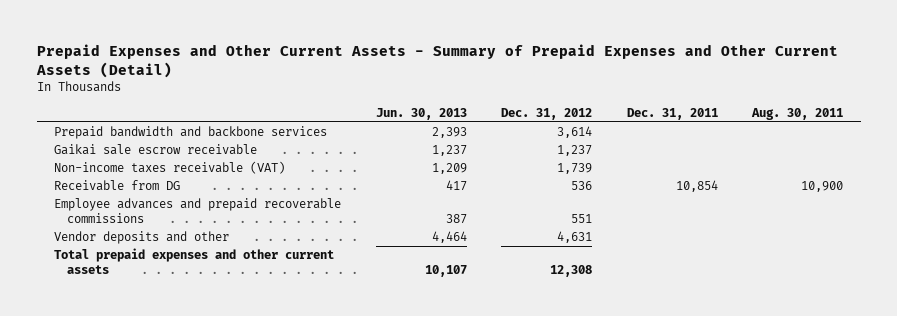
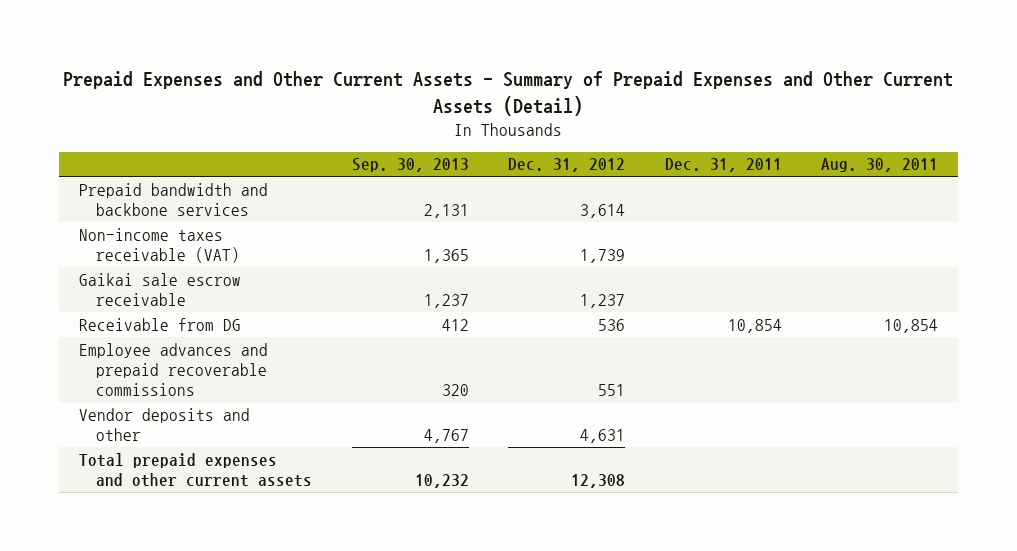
- | Jun. 30, 2013 | Dec. 31, 2012 | Dec. 31, 2011 | Aug. 30, 2011
+ | Sep. 30, 2013 | Dec. 31, 2012 | Dec. 31, 2011 | Aug. 30, 2011
- Receivable from DG | 417 | 536 | 10,854 | 10,900
moved down: Gaikai sale escrow receivable | 1,237 | 1,237 | |
+ Receivable from DG | 412 | 536 | 10,854 | 10,854

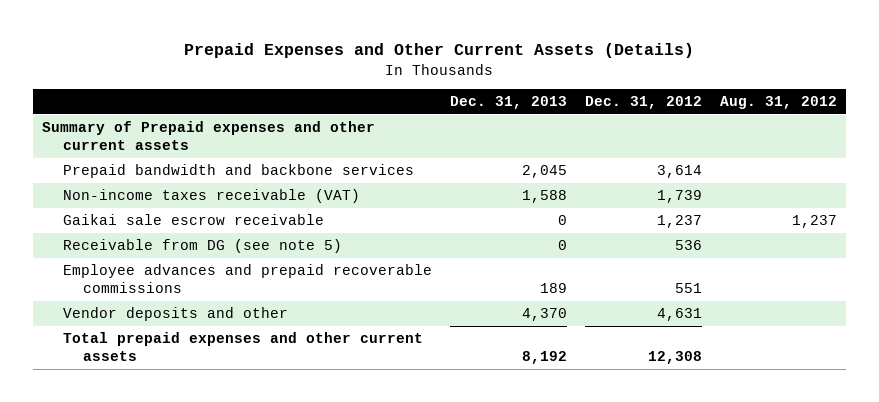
- Prepaid Expenses and Other Current Assets - Summary of Prepaid Expenses and Other Current Assets (Detail)
+ Prepaid Expenses and Other Current Assets (Details)
- | Sep. 30, 2013 | Dec. 31, 2012 | Dec. 31, 2011 | Aug. 30, 2011
+ | Dec. 31, 2013 | Dec. 31, 2012 | Aug. 31, 2012
+ Summary of Prepaid expenses and other current assets
- Receivable from DG | 412 | 536 | 10,854 | 10,854
+ Receivable from DG (see note 5) | 0 | 536 |

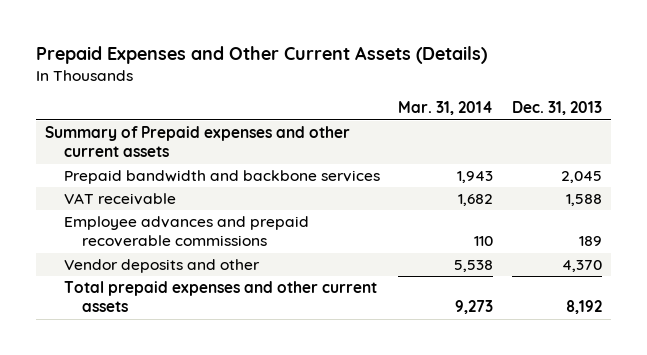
- | Dec. 31, 2013 | Dec. 31, 2012 | Aug. 31, 2012
+ | Mar. 31, 2014 | Dec. 31, 2013
- Non-income taxes receivable (VAT) | 1,588 | 1,739 |
- Gaikai sale escrow receivable | 0 | 1,237 | 1,237
- Receivable from DG (see note 5) | 0 | 536 |
+ VAT receivable | 1,682 | 1,588

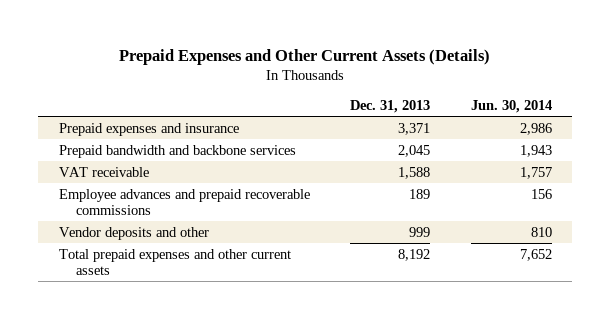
- | Mar. 31, 2014 | Dec. 31, 2013
+ | Dec. 31, 2013 | Jun. 30, 2014
- Summary of Prepaid expenses and other current assets
+ Prepaid expenses and insurance | 3,371 | 2,986
- Vendor deposits and other | 5,538 | 4,370
+ Vendor deposits and other | 999 | 810

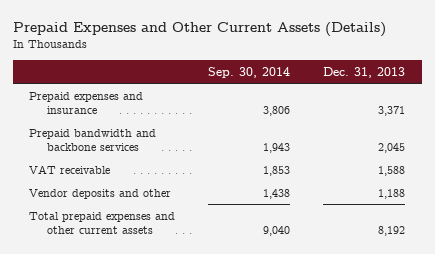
- | Dec. 31, 2013 | Jun. 30, 2014
+ | Sep. 30, 2014 | Dec. 31, 2013
- Employee advances and prepaid recoverable commissions | 189 | 156
- Vendor deposits and other | 999 | 810
+ Vendor deposits and other | 1,438 | 1,188

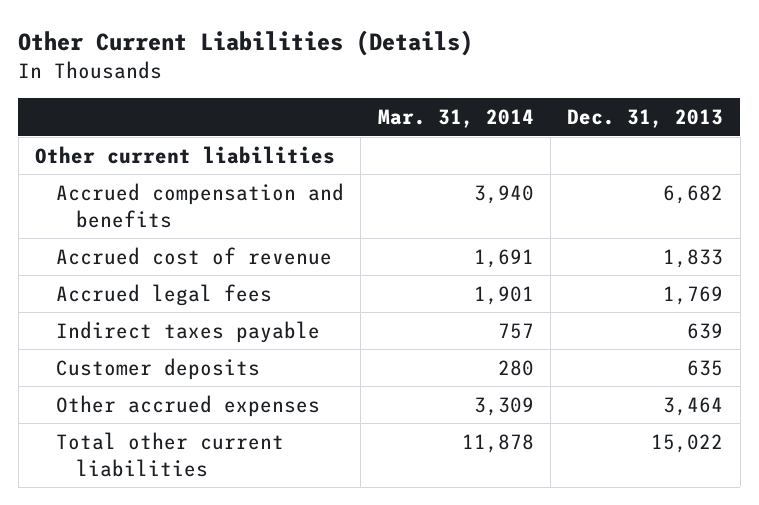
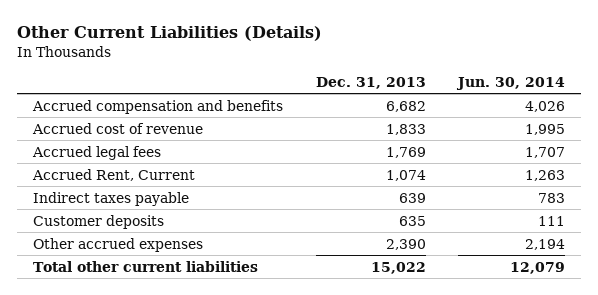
- | Mar. 31, 2014 | Dec. 31, 2013
+ | Dec. 31, 2013 | Jun. 30, 2014
- Other current liabilities
+ Accrued Rent, Current | 1,074 | 1,263
- Other accrued expenses | 3,309 | 3,464
+ Other accrued expenses | 2,390 | 2,194

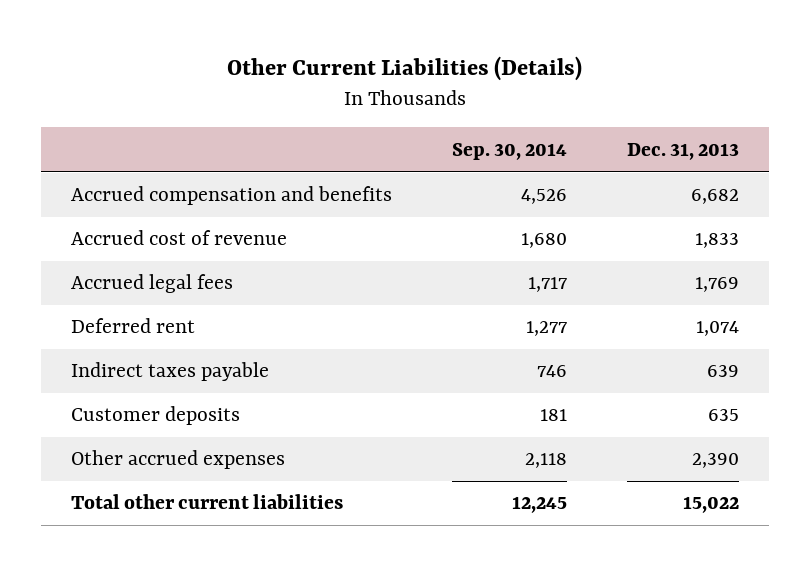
- | Dec. 31, 2013 | Jun. 30, 2014
+ | Sep. 30, 2014 | Dec. 31, 2013
- Accrued Rent, Current | 1,074 | 1,263
+ Deferred rent | 1,277 | 1,074

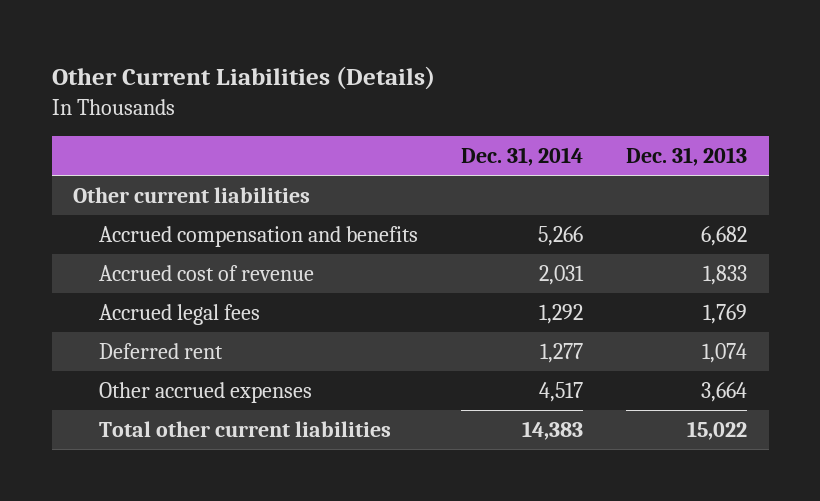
- | Sep. 30, 2014 | Dec. 31, 2013
+ | Dec. 31, 2014 | Dec. 31, 2013
+ Other current liabilities
- Indirect taxes payable | 746 | 639
- Customer deposits | 181 | 635
- Other accrued expenses | 2,118 | 2,390
+ Other accrued expenses | 4,517 | 3,664

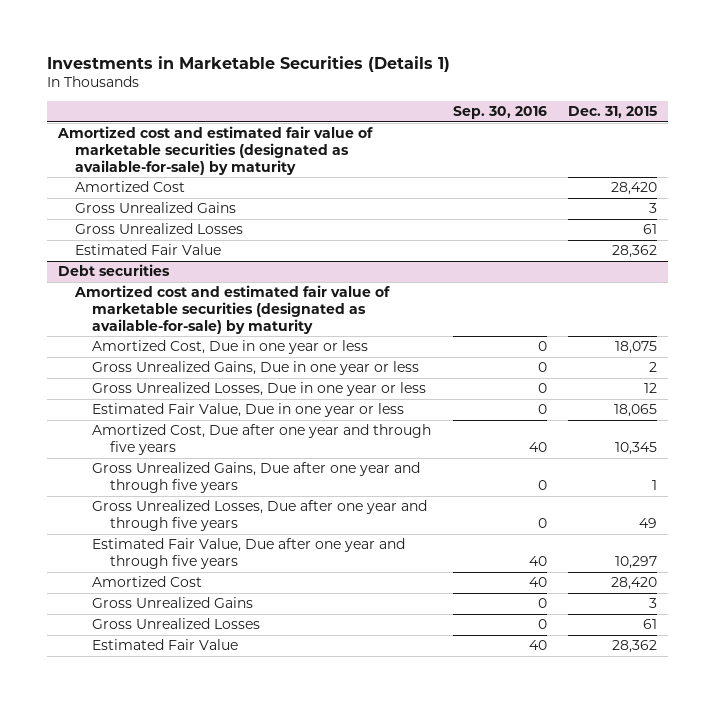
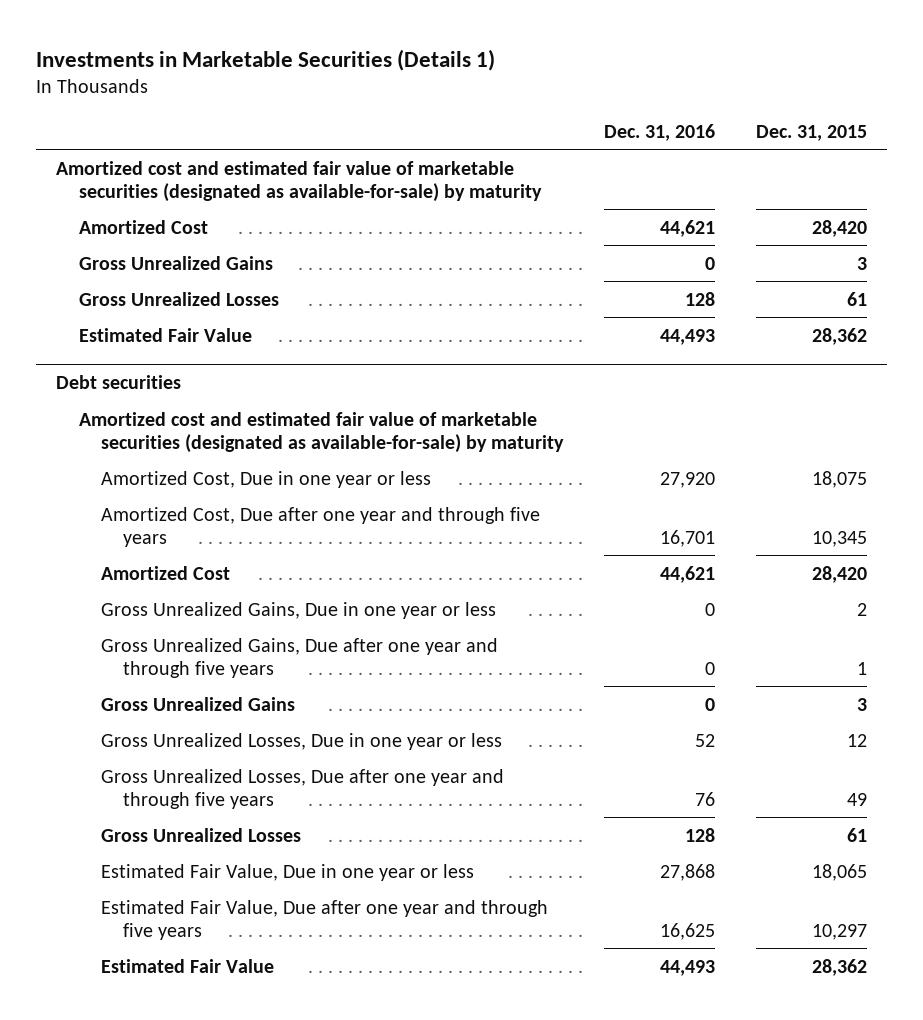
- | Sep. 30, 2016 | Dec. 31, 2015
+ | Dec. 31, 2016 | Dec. 31, 2015
@ Debt securities
moved down: Gross Unrealized Gains, Due in one year or less | 0 | 2
moved down: Gross Unrealized Gains, Due after one year and through five years | 0 | 1
moved down: Gross Unrealized Losses, Due in one year or less | 52 | 12
moved down: Gross Unrealized Losses, Due after one year and through five years | 76 | 49
moved down: Estimated Fair Value, Due in one year or less | 27,868 | 18,065
moved down: Estimated Fair Value, Due after one year and through five years | 16,625 | 10,297

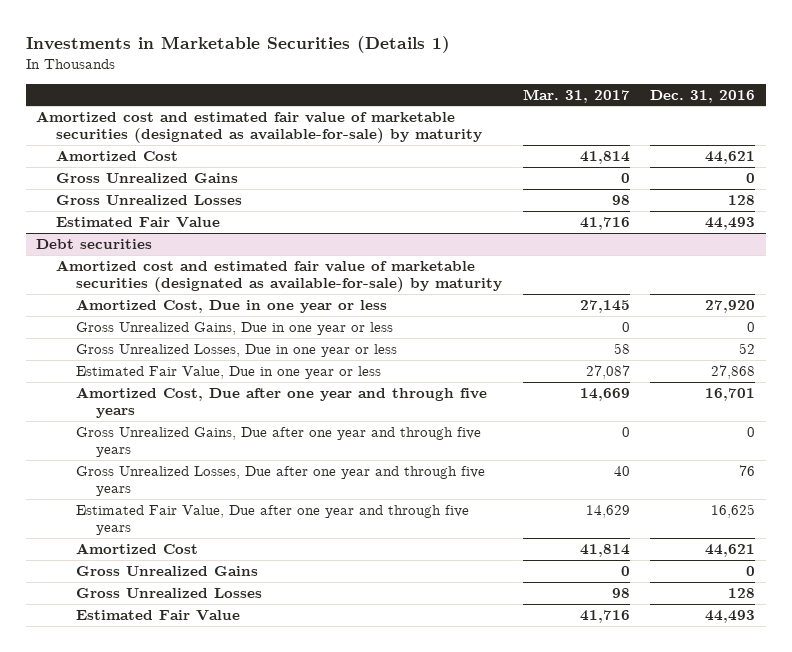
- | Dec. 31, 2016 | Dec. 31, 2015
+ | Mar. 31, 2017 | Dec. 31, 2016
@ Debt securities
moved down: Amortized Cost, Due after one year and through five years | 14,669 | 16,701
moved down: Gross Unrealized Gains, Due after one year and through five years | 0 | 0
moved down: Gross Unrealized Losses, Due after one year and through five years | 40 | 76
moved down: Amortized Cost | 41,814 | 44,621
moved down: Gross Unrealized Gains | 0 | 0
moved down: Gross Unrealized Losses | 98 | 128

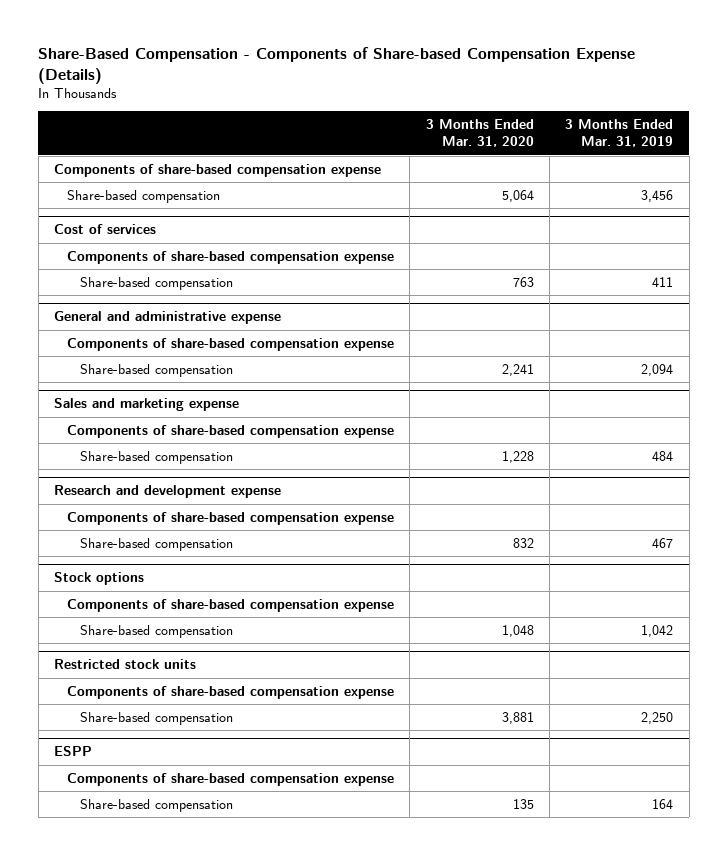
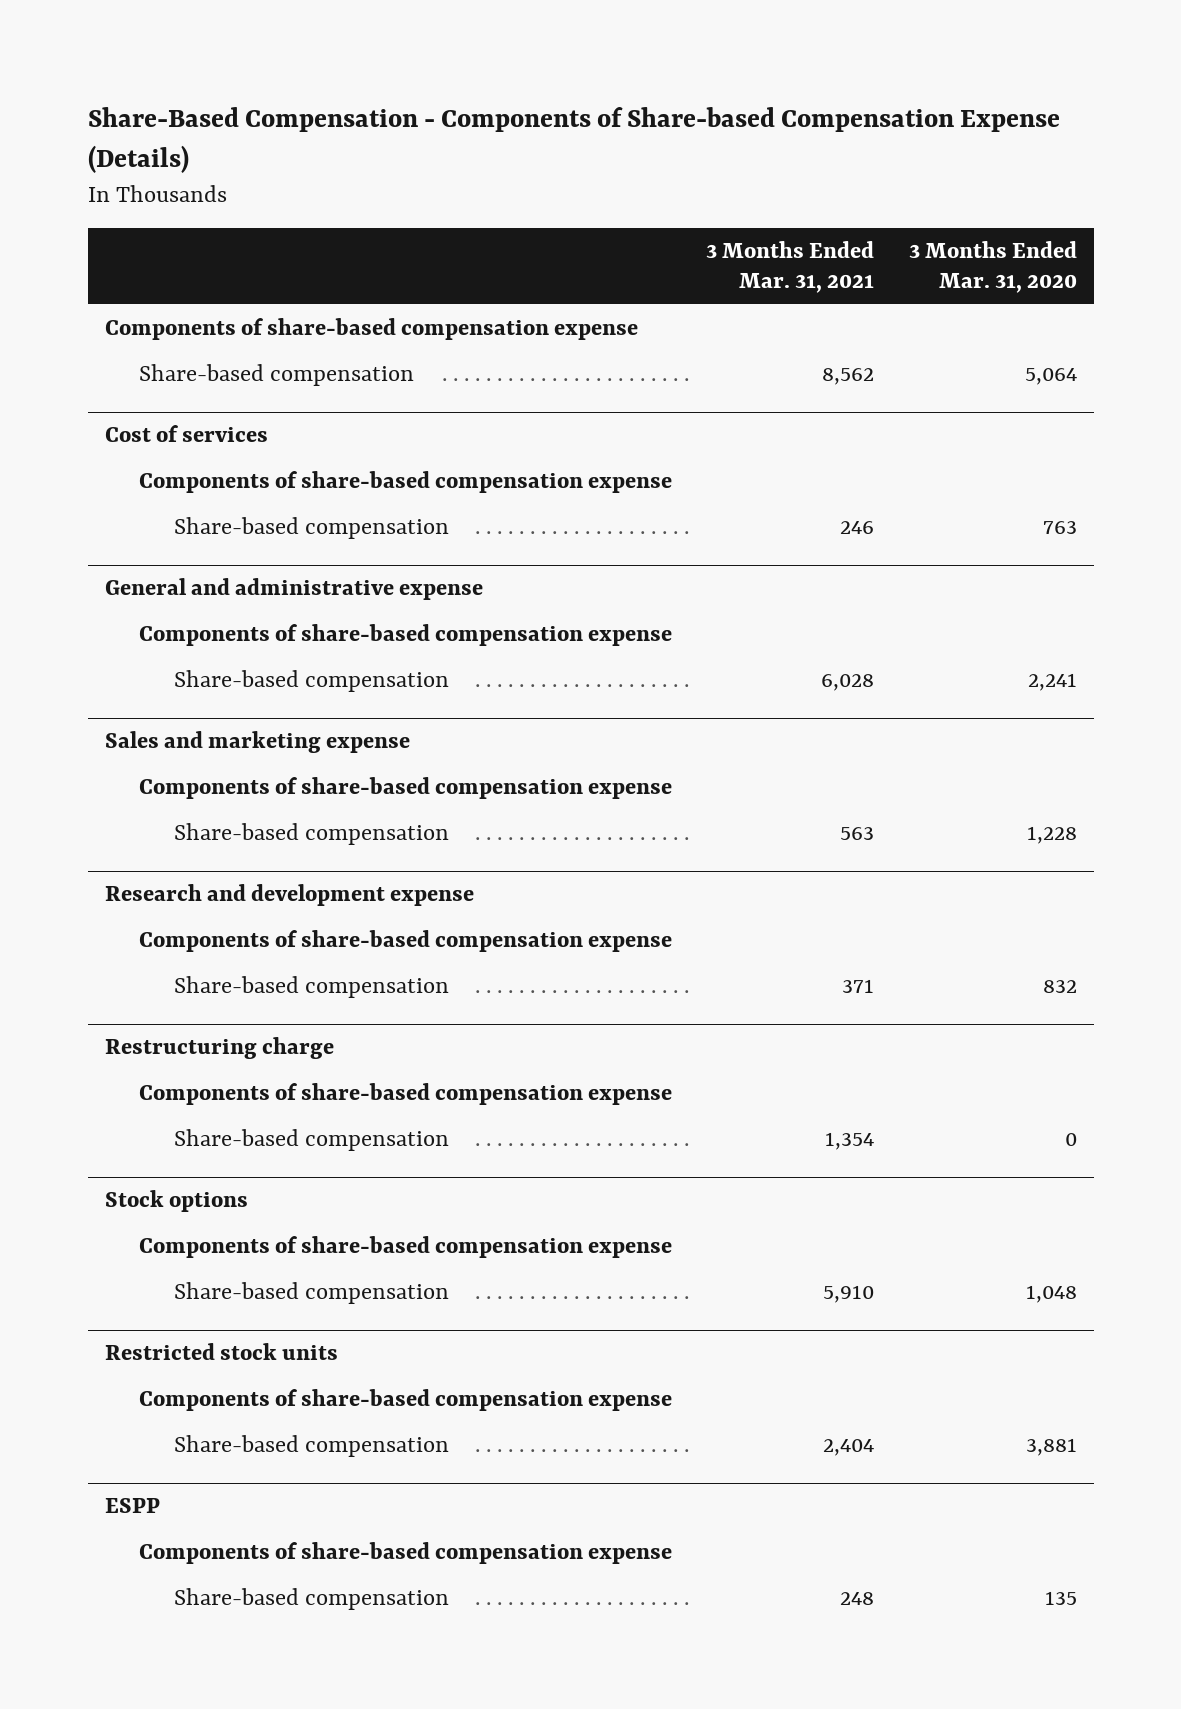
- | 3 Months Ended Mar. 31, 2020 | 3 Months Ended Mar. 31, 2019
+ | 3 Months Ended Mar. 31, 2021 | 3 Months Ended Mar. 31, 2020
+ Restructuring charge
+ Components of share-based compensation expense
+ Share-based compensation | 1,354 | 0

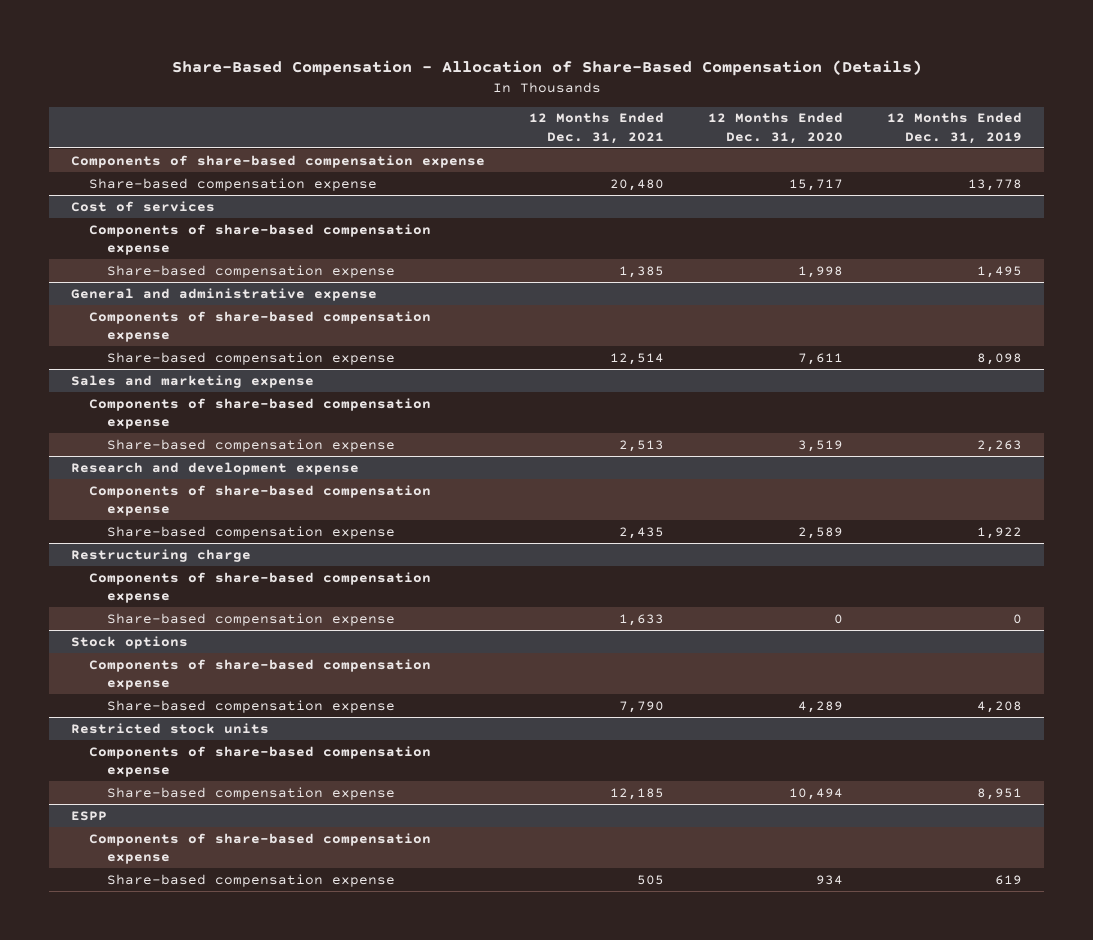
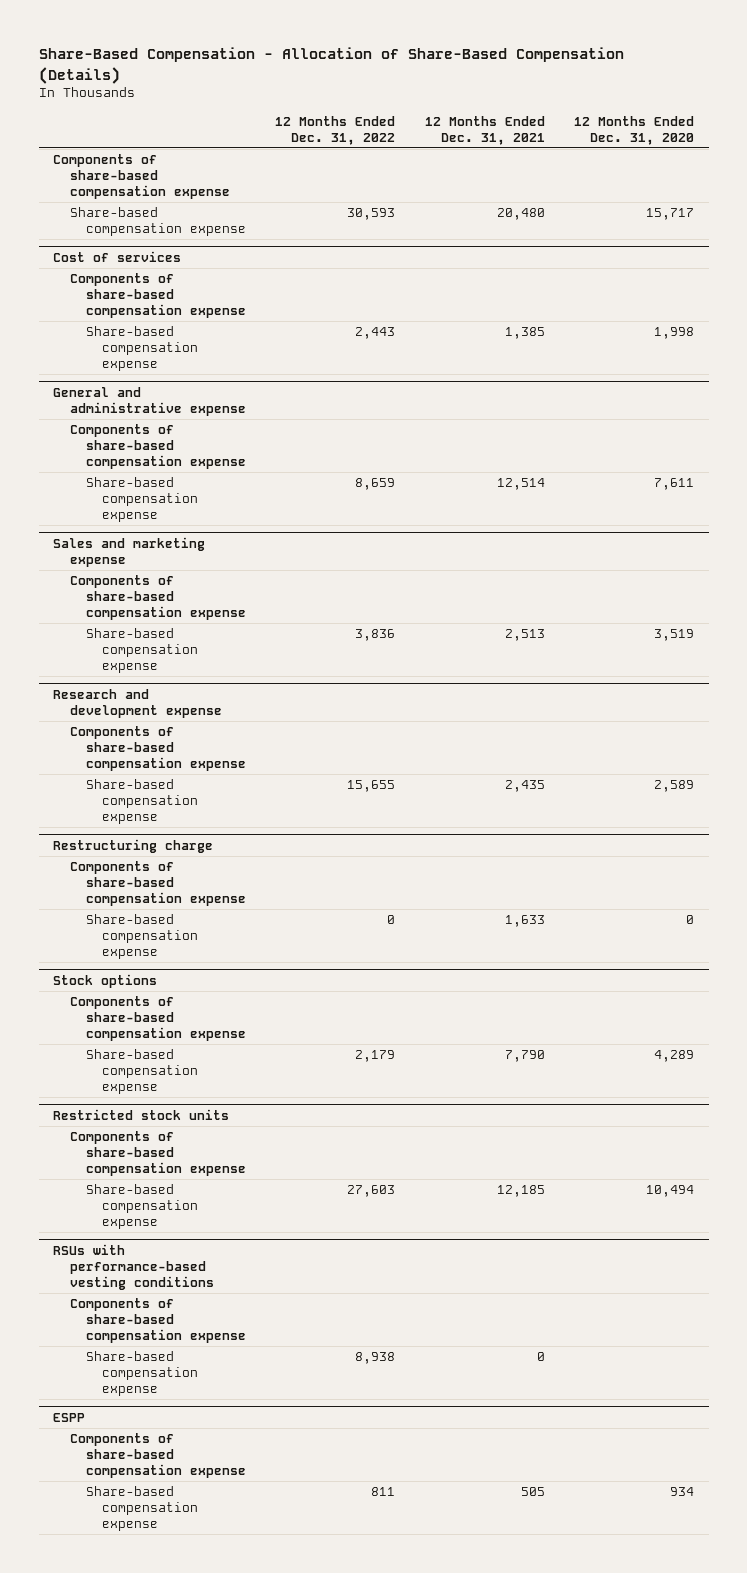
- | 12 Months Ended Dec. 31, 2021 | 12 Months Ended Dec. 31, 2020 | 12 Months Ended Dec. 31, 2019
+ | 12 Months Ended Dec. 31, 2022 | 12 Months Ended Dec. 31, 2021 | 12 Months Ended Dec. 31, 2020
+ RSUs with performance-based vesting conditions
+ Components of share-based compensation expense
+ Share-based compensation expense | 8,938 | 0 |

